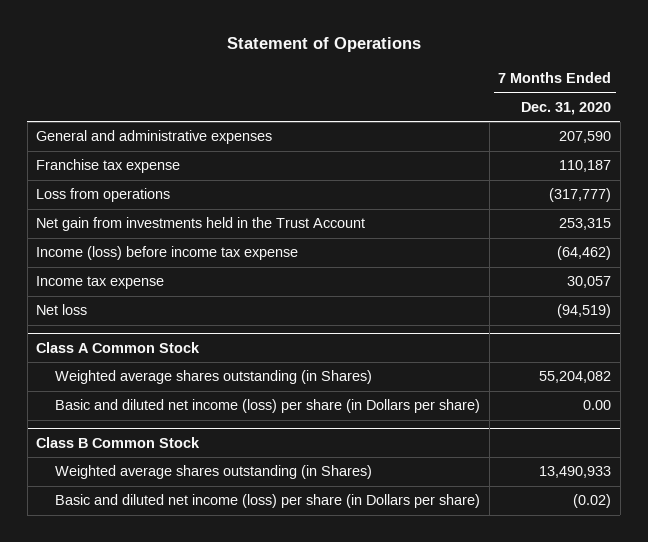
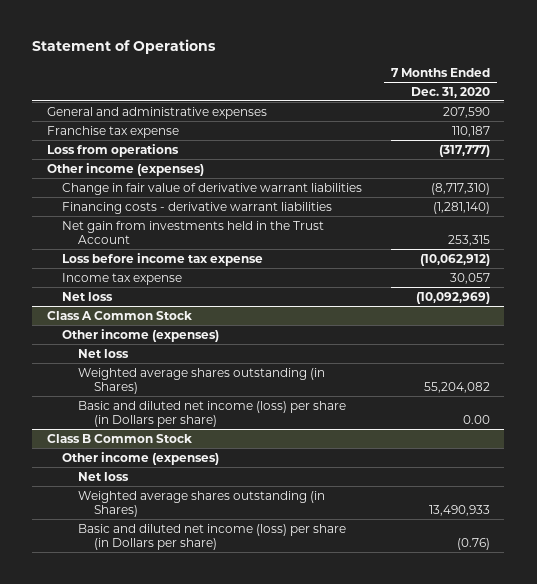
+ Other income (expenses)
+ Change in fair value of derivative warrant liabilities | (8,717,310)
+ Financing costs - derivative warrant liabilities | (1,281,140)
- Income (loss) before income tax expense | (64,462)
+ Loss before income tax expense | (10,062,912)
- Net loss | (94,519)
+ Net loss | (10,092,969)
@ Class A Common Stock
+ Other income (expenses)
+ Net loss
@ Class B Common Stock
+ Other income (expenses)
+ Net loss
- Basic and diluted net income (loss) per share (in Dollars per share) | (0.02)
+ Basic and diluted net income (loss) per share (in Dollars per share) | (0.76)

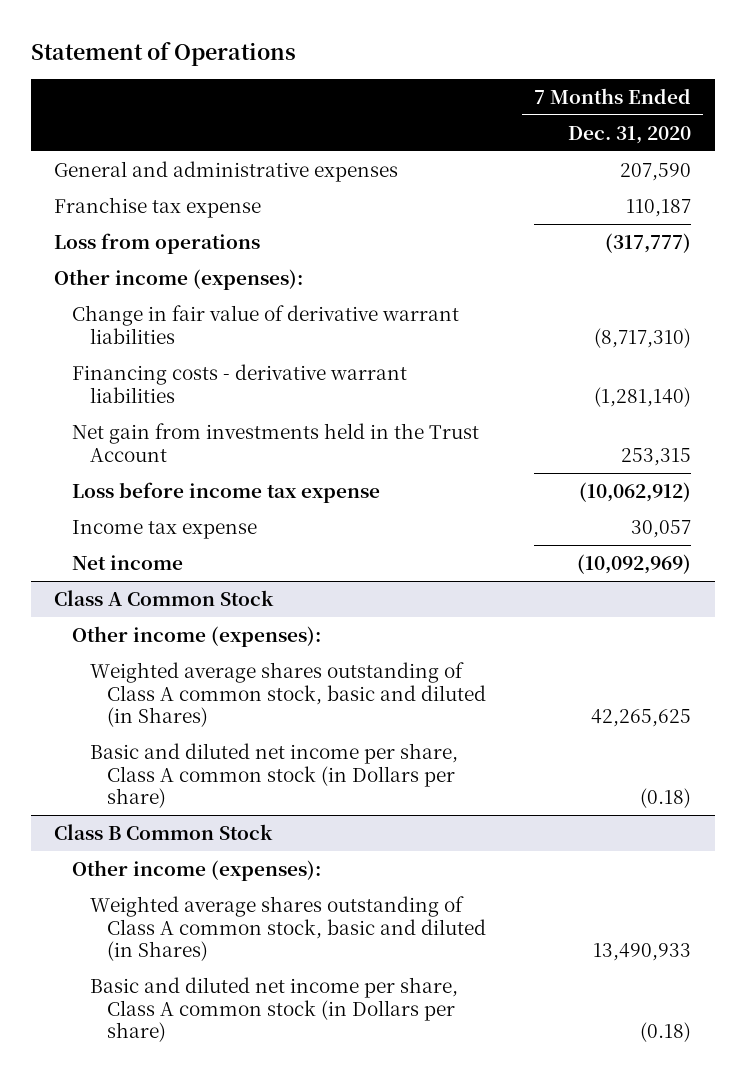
- Other income (expenses)
+ Other income (expenses):
- Net loss | (10,092,969)
+ Net income | (10,092,969)
@ Class A Common Stock
- Other income (expenses)
- Net loss
- Weighted average shares outstanding (in Shares) | 55,204,082
- Basic and diluted net income (loss) per share (in Dollars per share) | 0.00
+ Other income (expenses):
+ Weighted average shares outstanding of Class A common stock, basic and diluted (in Shares) | 42,265,625
+ Basic and diluted net income per share, Class A common stock (in Dollars per share) | (0.18)
@ Class B Common Stock
- Other income (expenses)
- Net loss
- Weighted average shares outstanding (in Shares) | 13,490,933
- Basic and diluted net income (loss) per share (in Dollars per share) | (0.76)
+ Other income (expenses):
+ Weighted average shares outstanding of Class A common stock, basic and diluted (in Shares) | 13,490,933
+ Basic and diluted net income per share, Class A common stock (in Dollars per share) | (0.18)

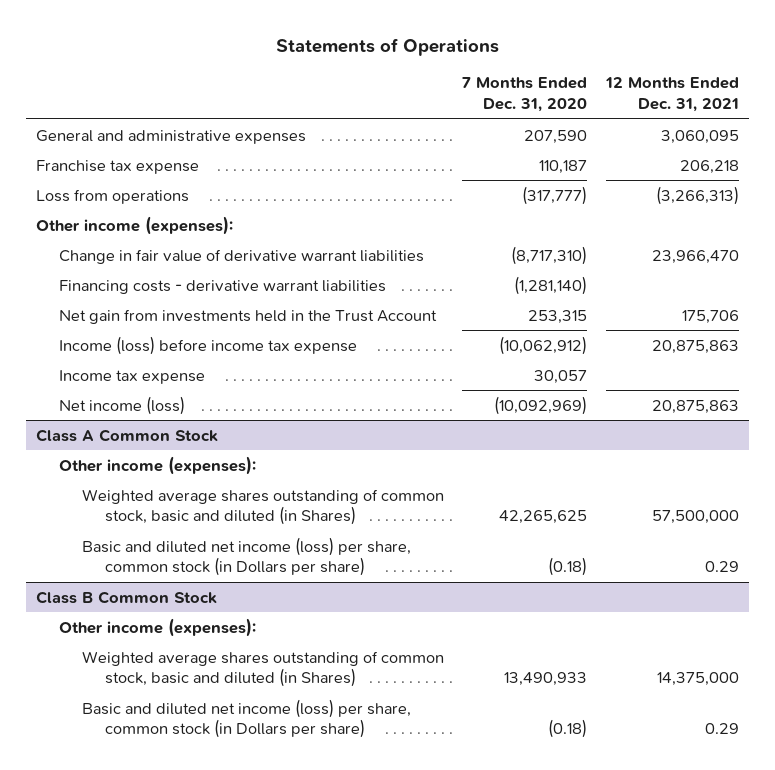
- Statement of Operations
+ Statements of Operations
- | 7 Months Ended Dec. 31, 2020
+ | 7 Months Ended Dec. 31, 2020 | 12 Months Ended Dec. 31, 2021
- Loss before income tax expense | (10,062,912)
+ Income (loss) before income tax expense | (10,062,912) | 20,875,863
- Net income | (10,092,969)
+ Net income (loss) | (10,092,969) | 20,875,863
@ Class A Common Stock
- Weighted average shares outstanding of Class A common stock, basic and diluted (in Shares) | 42,265,625
- Basic and diluted net income per share, Class A common stock (in Dollars per share) | (0.18)
+ Weighted average shares outstanding of common stock, basic and diluted (in Shares) | 42,265,625 | 57,500,000
+ Basic and diluted net income (loss) per share, common stock (in Dollars per share) | (0.18) | 0.29
@ Class B Common Stock
- Weighted average shares outstanding of Class A common stock, basic and diluted (in Shares) | 13,490,933
- Basic and diluted net income per share, Class A common stock (in Dollars per share) | (0.18)
+ Weighted average shares outstanding of common stock, basic and diluted (in Shares) | 13,490,933 | 14,375,000
+ Basic and diluted net income (loss) per share, common stock (in Dollars per share) | (0.18) | 0.29

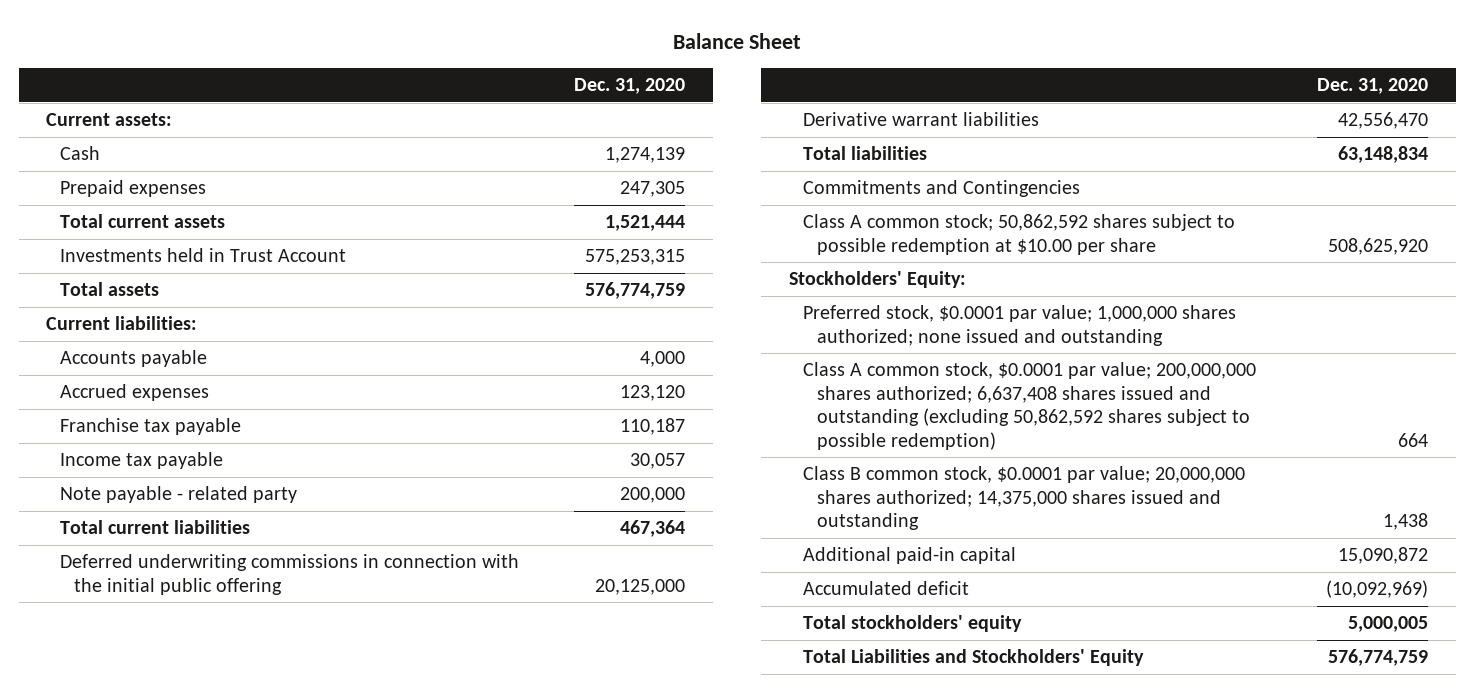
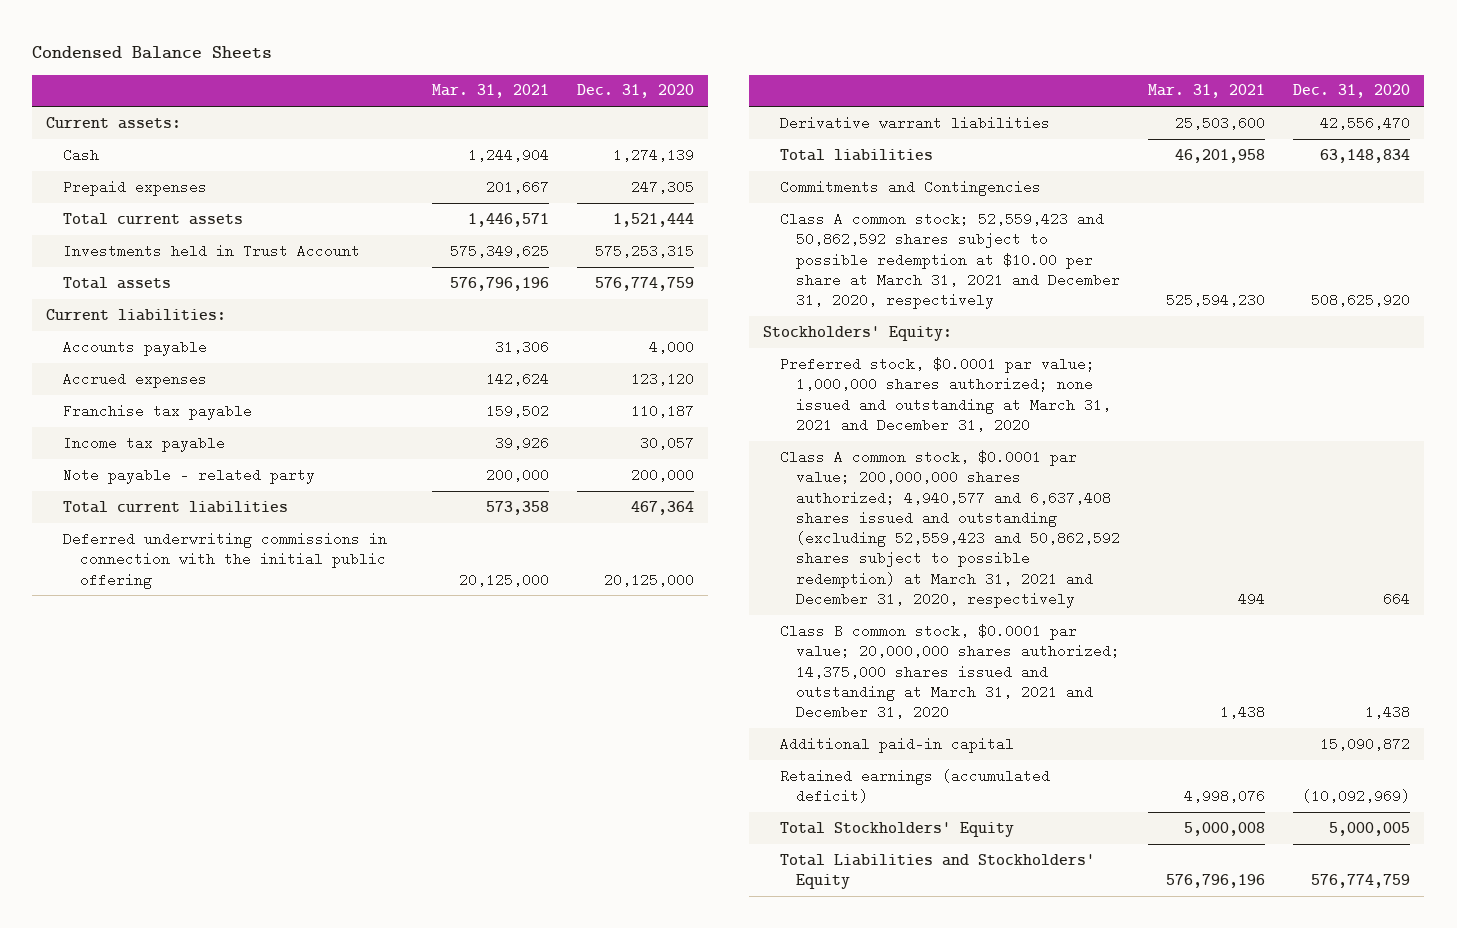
- Balance Sheet
+ Condensed Balance Sheets
- | Dec. 31, 2020
+ | Mar. 31, 2021 | Dec. 31, 2020
- Class A common stock; 50,862,592 shares subject to possible redemption at $10.00 per share | 508,625,920
+ Class A common stock; 52,559,423 and 50,862,592 shares subject to possible redemption at $10.00 per share at March 31, 2021 and December 31, 2020, respectively | 525,594,230 | 508,625,920
- Preferred stock, $0.0001 par value; 1,000,000 shares authorized; none issued and outstanding
- Class A common stock, $0.0001 par value; 200,000,000 shares authorized; 6,637,408 shares issued and outstanding (excluding 50,862,592 shares subject to possible redemption) | 664
- Class B common stock, $0.0001 par value; 20,000,000 shares authorized; 14,375,000 shares issued and outstanding | 1,438
+ Preferred stock, $0.0001 par value; 1,000,000 shares authorized; none issued and outstanding at March 31, 2021 and December 31, 2020
+ Class A common stock, $0.0001 par value; 200,000,000 shares authorized; 4,940,577 and 6,637,408 shares issued and outstanding (excluding 52,559,423 and 50,862,592 shares subject to possible redemption) at March 31, 2021 and December 31, 2020, respectively | 494 | 664
+ Class B common stock, $0.0001 par value; 20,000,000 shares authorized; 14,375,000 shares issued and outstanding at March 31, 2021 and December 31, 2020 | 1,438 | 1,438
- Accumulated deficit | (10,092,969)
- Total stockholders' equity | 5,000,005
+ Retained earnings (accumulated deficit) | 4,998,076 | (10,092,969)
+ Total Stockholders' Equity | 5,000,008 | 5,000,005

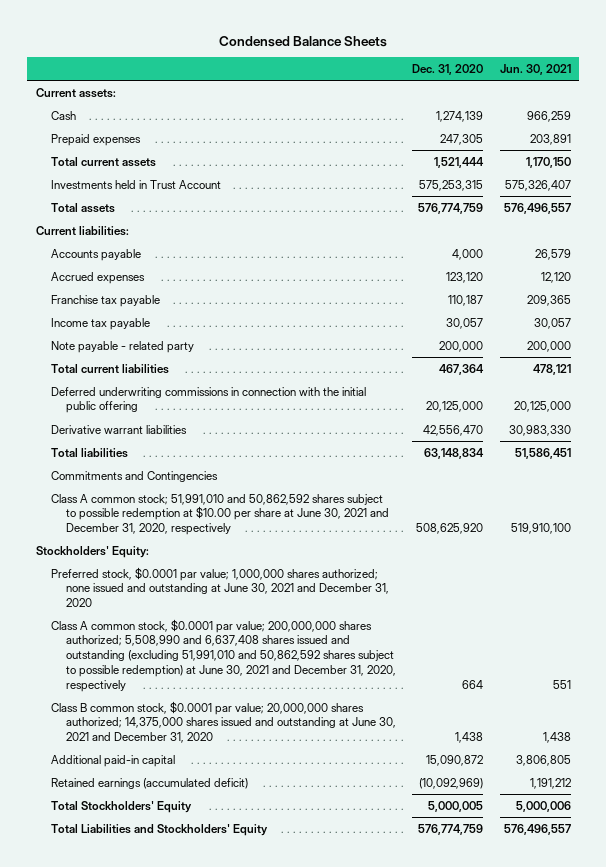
- | Mar. 31, 2021 | Dec. 31, 2020
+ | Dec. 31, 2020 | Jun. 30, 2021
- Class A common stock; 52,559,423 and 50,862,592 shares subject to possible redemption at $10.00 per share at March 31, 2021 and December 31, 2020, respectively | 525,594,230 | 508,625,920
+ Class A common stock; 51,991,010 and 50,862,592 shares subject to possible redemption at $10.00 per share at June 30, 2021 and December 31, 2020, respectively | 508,625,920 | 519,910,100
- Preferred stock, $0.0001 par value; 1,000,000 shares authorized; none issued and outstanding at March 31, 2021 and December 31, 2020
- Class A common stock, $0.0001 par value; 200,000,000 shares authorized; 4,940,577 and 6,637,408 shares issued and outstanding (excluding 52,559,423 and 50,862,592 shares subject to possible redemption) at March 31, 2021 and December 31, 2020, respectively | 494 | 664
- Class B common stock, $0.0001 par value; 20,000,000 shares authorized; 14,375,000 shares issued and outstanding at March 31, 2021 and December 31, 2020 | 1,438 | 1,438
+ Preferred stock, $0.0001 par value; 1,000,000 shares authorized; none issued and outstanding at June 30, 2021 and December 31, 2020
+ Class A common stock, $0.0001 par value; 200,000,000 shares authorized; 5,508,990 and 6,637,408 shares issued and outstanding (excluding 51,991,010 and 50,862,592 shares subject to possible redemption) at June 30, 2021 and December 31, 2020, respectively | 664 | 551
+ Class B common stock, $0.0001 par value; 20,000,000 shares authorized; 14,375,000 shares issued and outstanding at June 30, 2021 and December 31, 2020 | 1,438 | 1,438

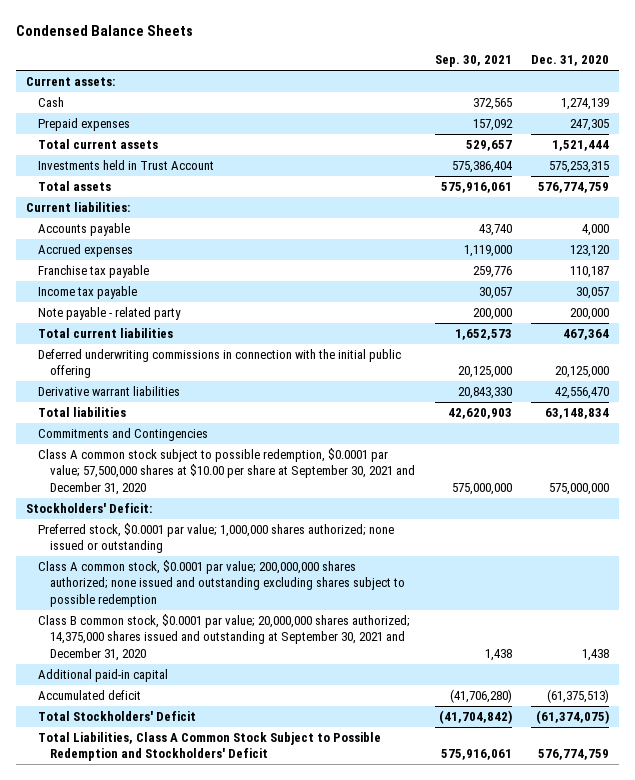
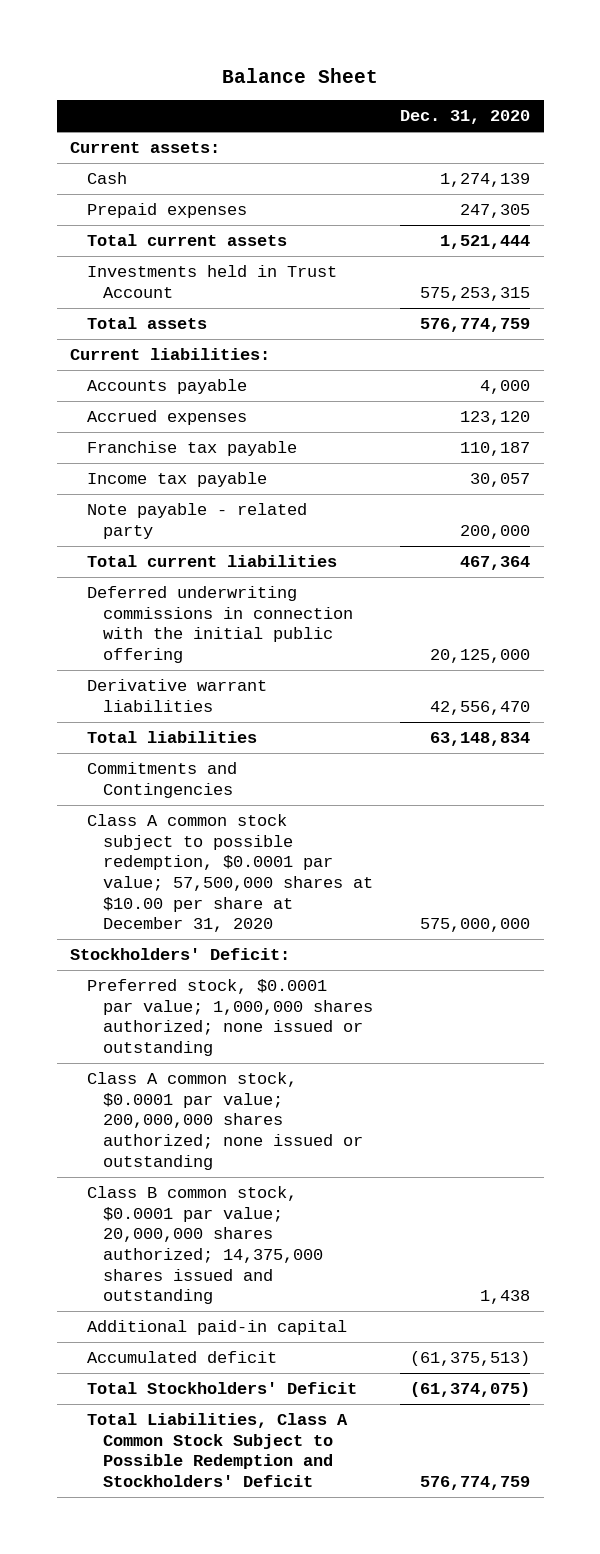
- Condensed Balance Sheets
+ Balance Sheet
- | Sep. 30, 2021 | Dec. 31, 2020
+ | Dec. 31, 2020
- Class A common stock subject to possible redemption, $0.0001 par value; 57,500,000 shares at $10.00 per share at September 30, 2021 and December 31, 2020 | 575,000,000 | 575,000,000
+ Class A common stock subject to possible redemption, $0.0001 par value; 57,500,000 shares at $10.00 per share at December 31, 2020 | 575,000,000
- Class A common stock, $0.0001 par value; 200,000,000 shares authorized; none issued and outstanding excluding shares subject to possible redemption
- Class B common stock, $0.0001 par value; 20,000,000 shares authorized; 14,375,000 shares issued and outstanding at September 30, 2021 and December 31, 2020 | 1,438 | 1,438
+ Class A common stock, $0.0001 par value; 200,000,000 shares authorized; none issued or outstanding
+ Class B common stock, $0.0001 par value; 20,000,000 shares authorized; 14,375,000 shares issued and outstanding | 1,438

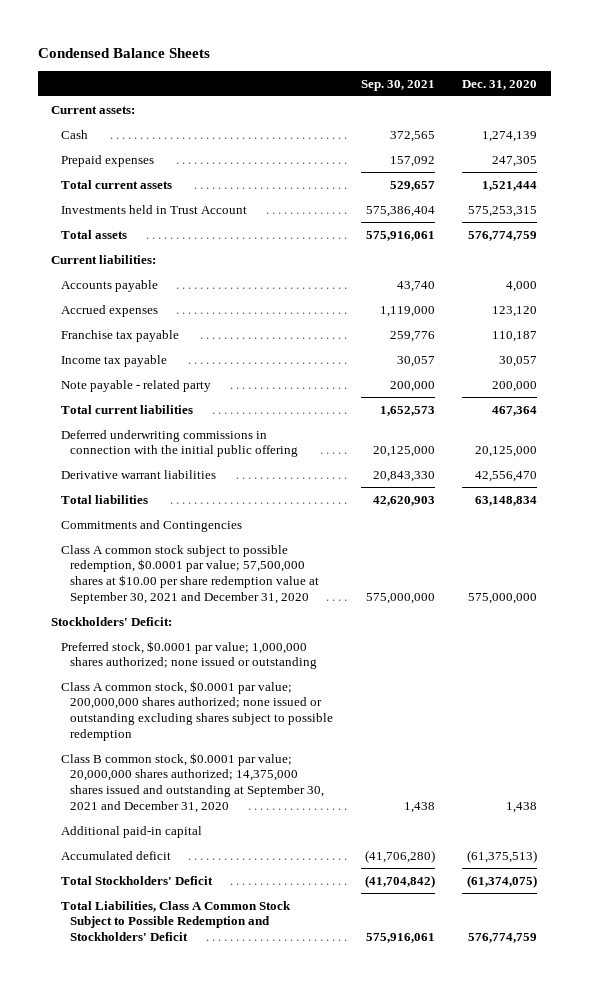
- Balance Sheet
+ Condensed Balance Sheets
- | Dec. 31, 2020
+ | Sep. 30, 2021 | Dec. 31, 2020
- Class A common stock subject to possible redemption, $0.0001 par value; 57,500,000 shares at $10.00 per share at December 31, 2020 | 575,000,000
+ Class A common stock subject to possible redemption, $0.0001 par value; 57,500,000 shares at $10.00 per share redemption value at September 30, 2021 and December 31, 2020 | 575,000,000 | 575,000,000
- Class A common stock, $0.0001 par value; 200,000,000 shares authorized; none issued or outstanding
- Class B common stock, $0.0001 par value; 20,000,000 shares authorized; 14,375,000 shares issued and outstanding | 1,438
+ Class A common stock, $0.0001 par value; 200,000,000 shares authorized; none issued or outstanding excluding shares subject to possible redemption
+ Class B common stock, $0.0001 par value; 20,000,000 shares authorized; 14,375,000 shares issued and outstanding at September 30, 2021 and December 31, 2020 | 1,438 | 1,438

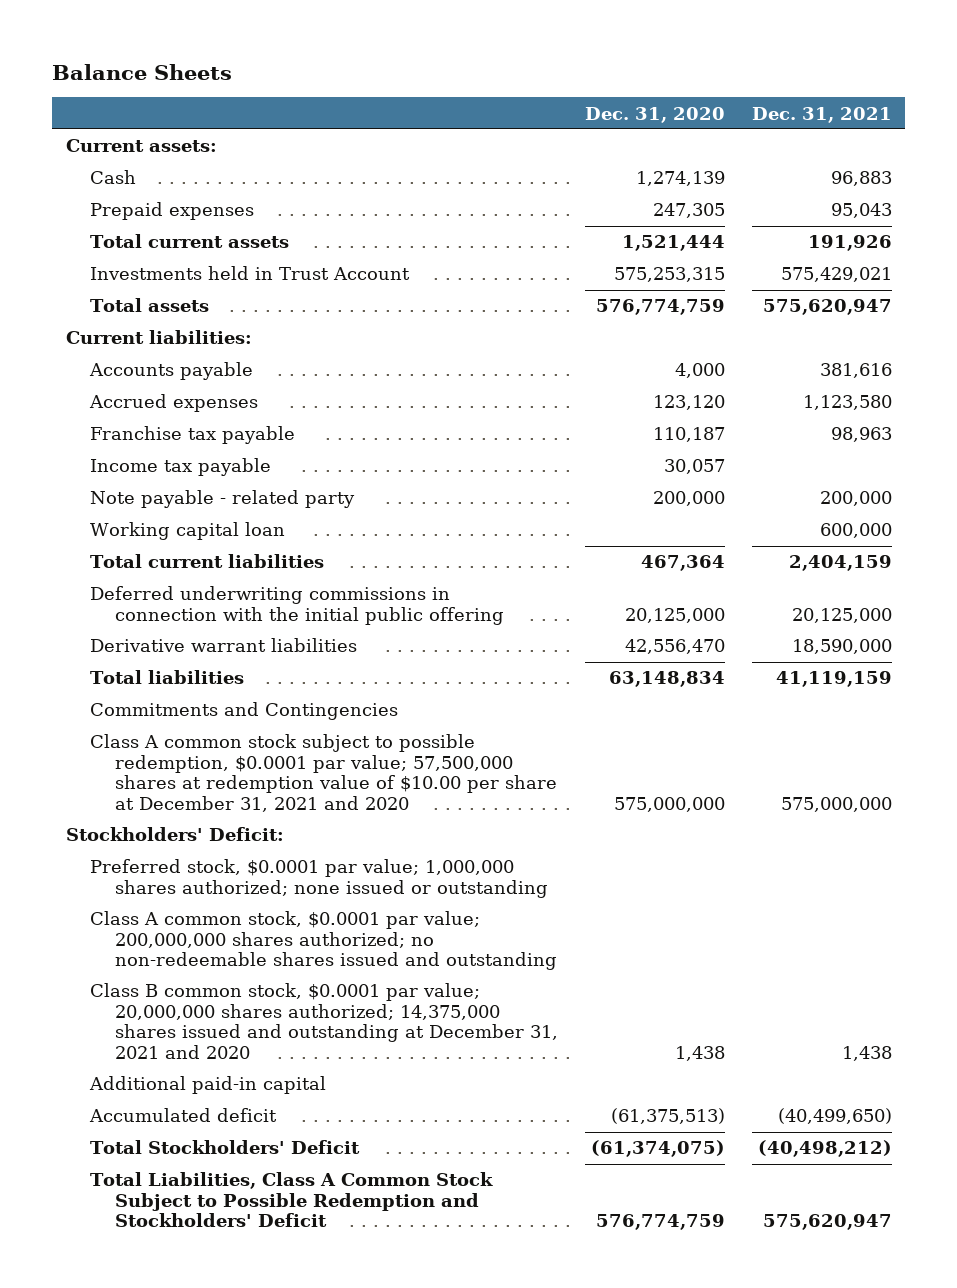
- Condensed Balance Sheets
+ Balance Sheets
- | Sep. 30, 2021 | Dec. 31, 2020
+ | Dec. 31, 2020 | Dec. 31, 2021
+ Working capital loan | | 600,000
- Class A common stock subject to possible redemption, $0.0001 par value; 57,500,000 shares at $10.00 per share redemption value at September 30, 2021 and December 31, 2020 | 575,000,000 | 575,000,000
+ Class A common stock subject to possible redemption, $0.0001 par value; 57,500,000 shares at redemption value of $10.00 per share at December 31, 2021 and 2020 | 575,000,000 | 575,000,000
- Class A common stock, $0.0001 par value; 200,000,000 shares authorized; none issued or outstanding excluding shares subject to possible redemption
- Class B common stock, $0.0001 par value; 20,000,000 shares authorized; 14,375,000 shares issued and outstanding at September 30, 2021 and December 31, 2020 | 1,438 | 1,438
+ Class A common stock, $0.0001 par value; 200,000,000 shares authorized; no non-redeemable shares issued and outstanding
+ Class B common stock, $0.0001 par value; 20,000,000 shares authorized; 14,375,000 shares issued and outstanding at December 31, 2021 and 2020 | 1,438 | 1,438

